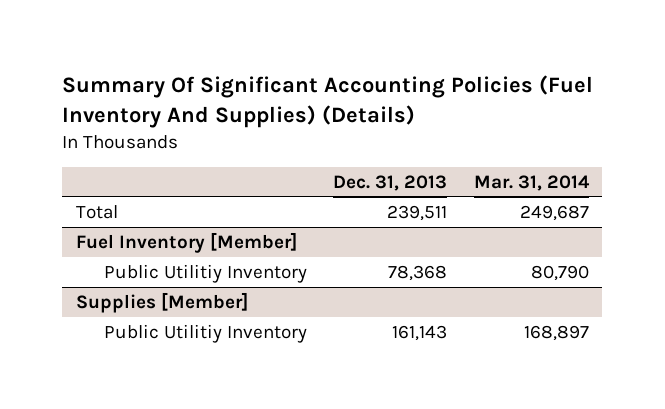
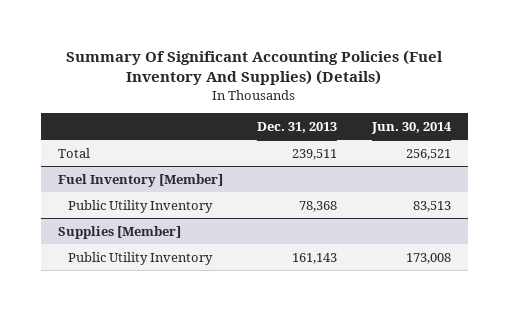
- | Dec. 31, 2013 | Mar. 31, 2014
+ | Dec. 31, 2013 | Jun. 30, 2014
@ Fuel Inventory [Member]
- Public Utilitiy Inventory | 78,368 | 80,790
+ Public Utility Inventory | 78,368 | 83,513
@ Supplies [Member]
- Public Utilitiy Inventory | 161,143 | 168,897
+ Public Utility Inventory | 161,143 | 173,008

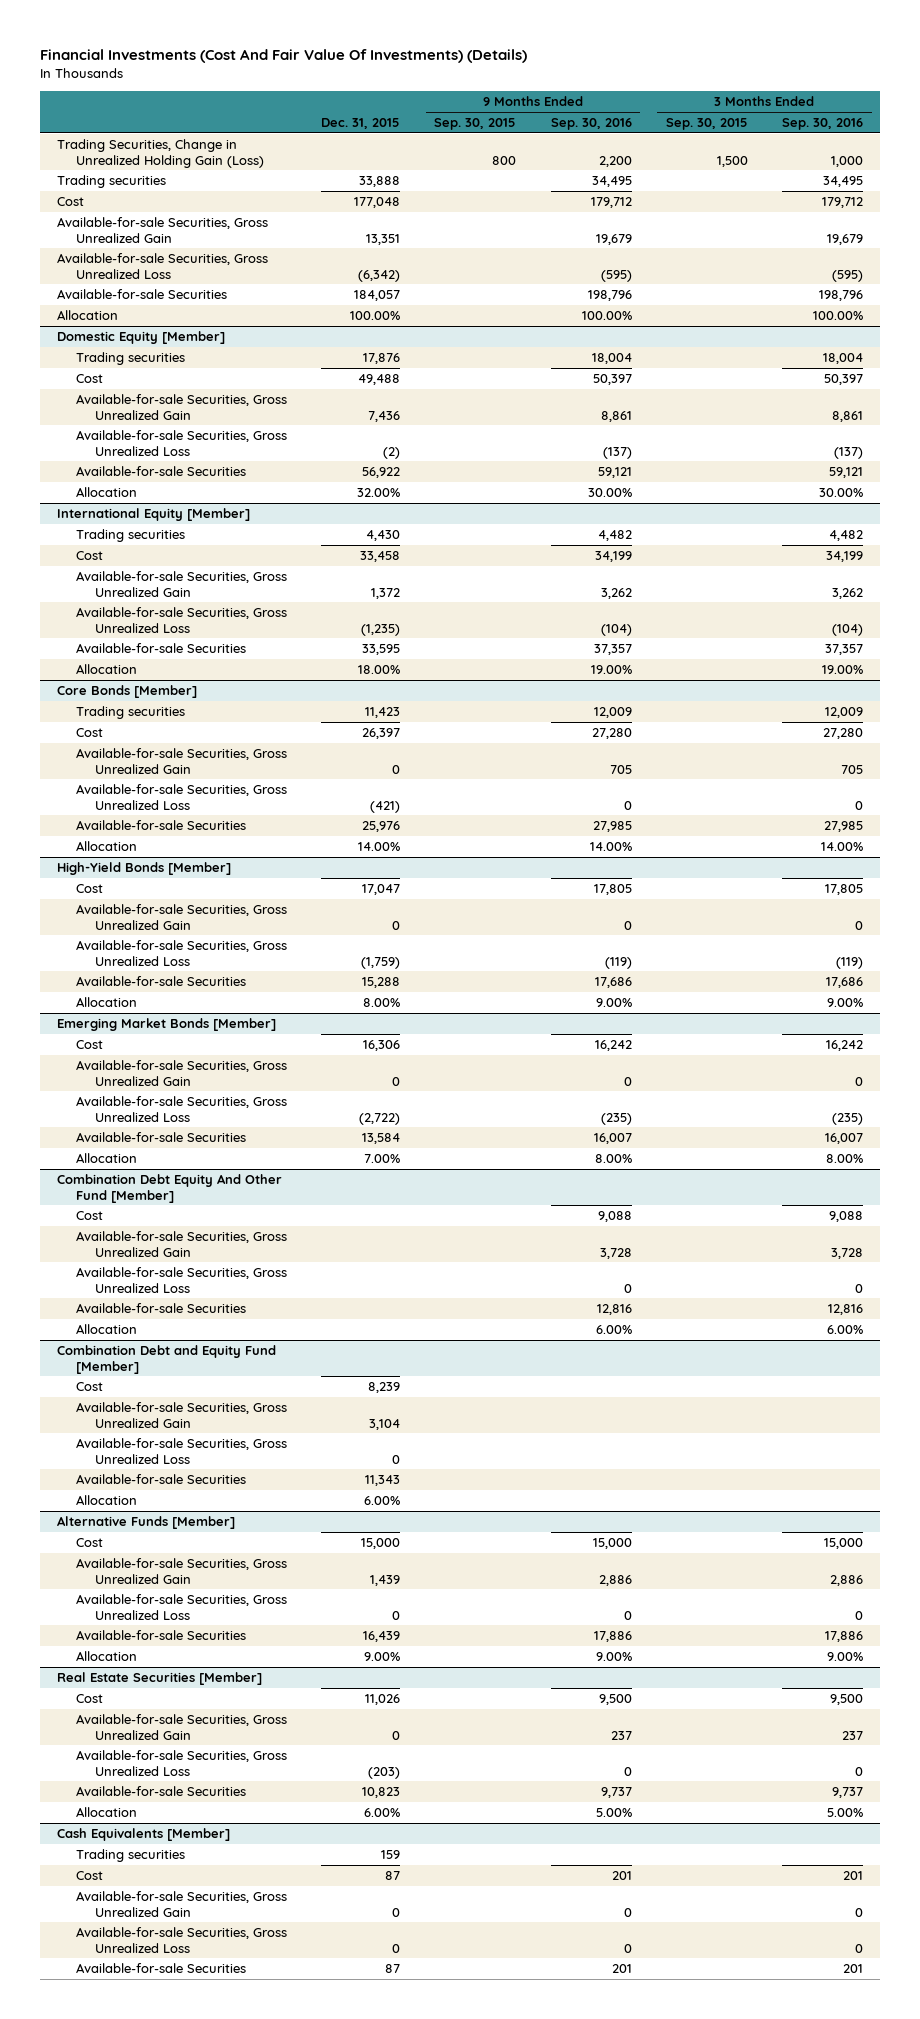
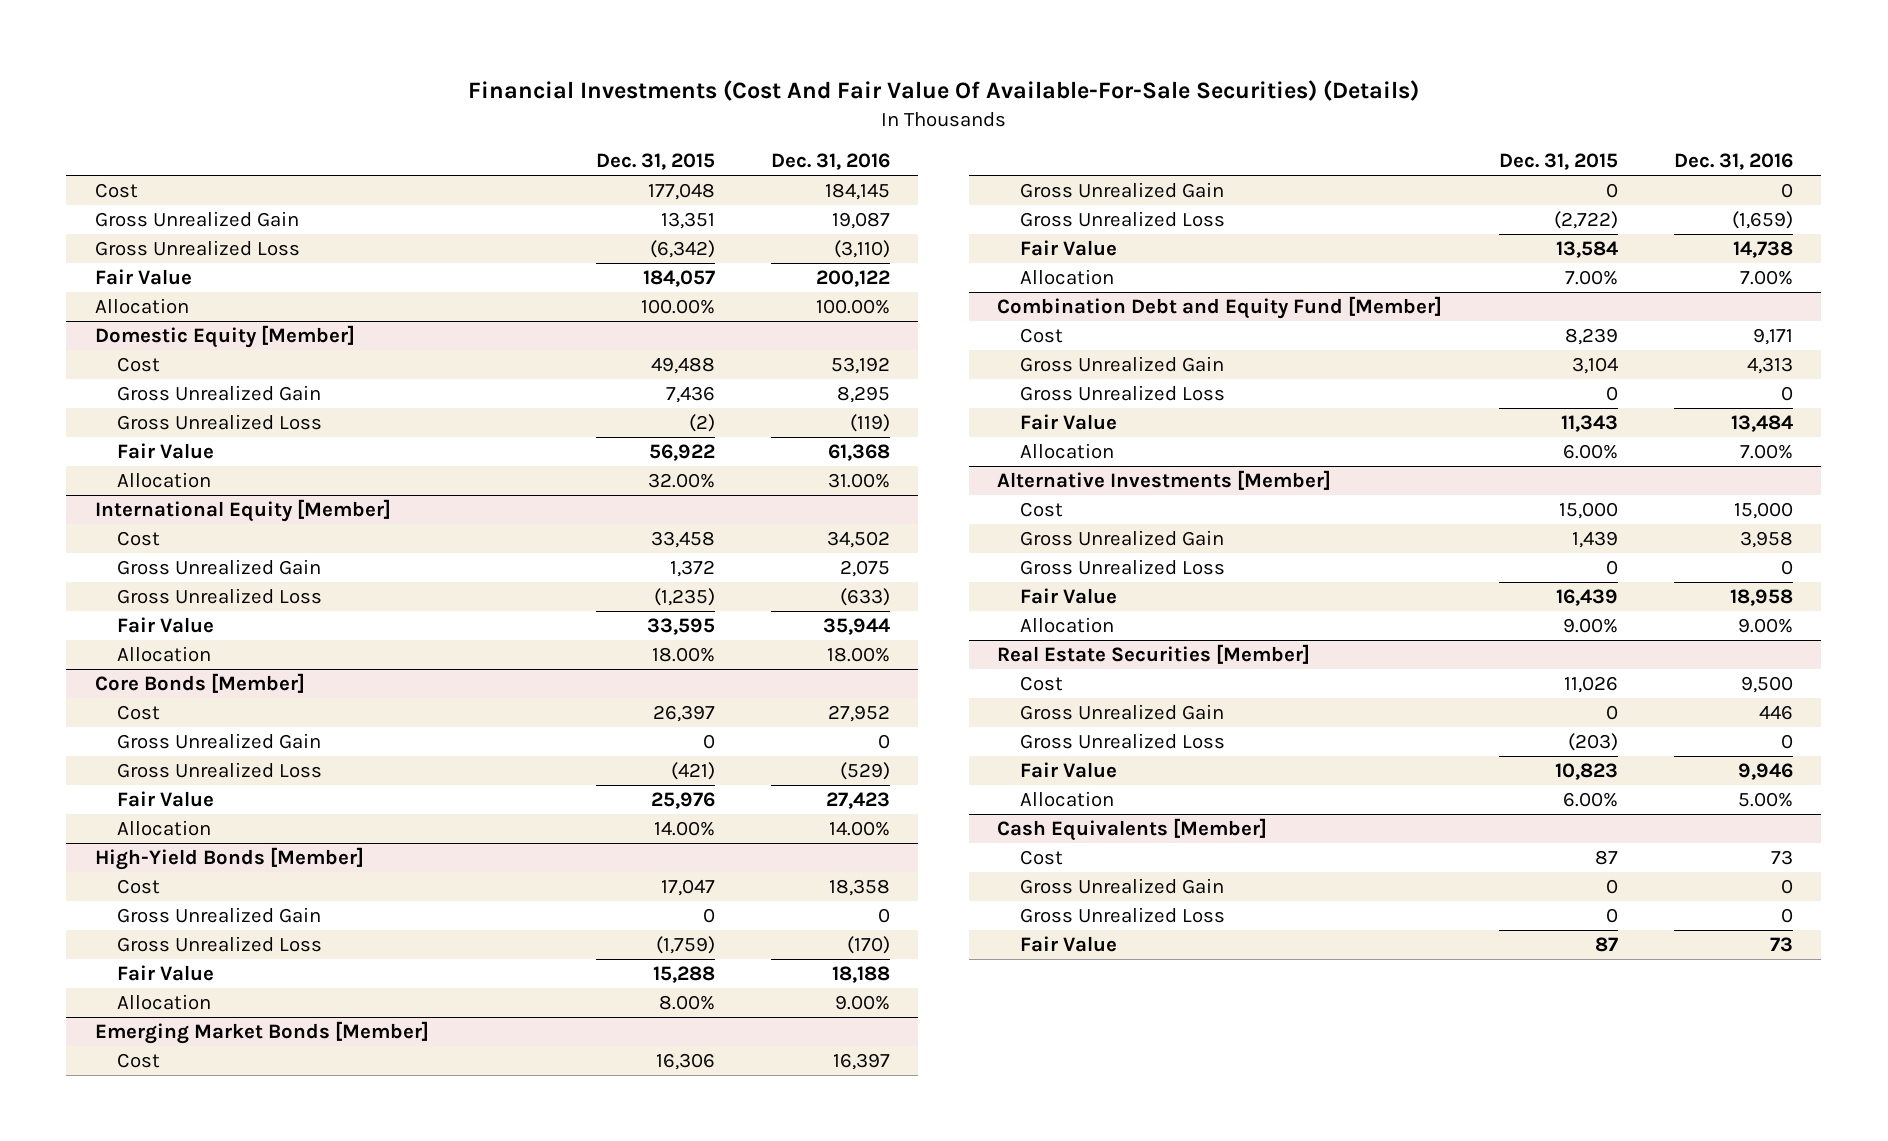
- Financial Investments (Cost And Fair Value Of Investments) (Details)
+ Financial Investments (Cost And Fair Value Of Available-For-Sale Securities) (Details)
- | Dec. 31, 2015 | 9 Months Ended Sep. 30, 2015 | 9 Months Ended Sep. 30, 2016 | 3 Months Ended Sep. 30, 2015 | 3 Months Ended Sep. 30, 2016
+ | Dec. 31, 2015 | Dec. 31, 2016
- Trading Securities, Change in Unrealized Holding Gain (Loss) | | 800 | 2,200 | 1,500 | 1,000
- Trading securities | 33,888 | | 34,495 | | 34,495
- Available-for-sale Securities, Gross Unrealized Gain | 13,351 | | 19,679 | | 19,679
- Available-for-sale Securities, Gross Unrealized Loss | (6,342) | | (595) | | (595)
- Available-for-sale Securities | 184,057 | | 198,796 | | 198,796
+ Gross Unrealized Gain | 13,351 | 19,087
+ Gross Unrealized Loss | (6,342) | (3,110)
+ Fair Value | 184,057 | 200,122
@ Domestic Equity [Member]
- Trading securities | 17,876 | | 18,004 | | 18,004
- Available-for-sale Securities, Gross Unrealized Gain | 7,436 | | 8,861 | | 8,861
- Available-for-sale Securities, Gross Unrealized Loss | (2) | | (137) | | (137)
- Available-for-sale Securities | 56,922 | | 59,121 | | 59,121
+ Gross Unrealized Gain | 7,436 | 8,295
+ Gross Unrealized Loss | (2) | (119)
+ Fair Value | 56,922 | 61,368
@ International Equity [Member]
- Trading securities | 4,430 | | 4,482 | | 4,482
- Available-for-sale Securities, Gross Unrealized Gain | 1,372 | | 3,262 | | 3,262
- Available-for-sale Securities, Gross Unrealized Loss | (1,235) | | (104) | | (104)
- Available-for-sale Securities | 33,595 | | 37,357 | | 37,357
+ Gross Unrealized Gain | 1,372 | 2,075
+ Gross Unrealized Loss | (1,235) | (633)
+ Fair Value | 33,595 | 35,944
@ Core Bonds [Member]
- Trading securities | 11,423 | | 12,009 | | 12,009
- Available-for-sale Securities, Gross Unrealized Gain | 0 | | 705 | | 705
- Available-for-sale Securities, Gross Unrealized Loss | (421) | | 0 | | 0
- Available-for-sale Securities | 25,976 | | 27,985 | | 27,985
+ Gross Unrealized Gain | 0 | 0
+ Gross Unrealized Loss | (421) | (529)
+ Fair Value | 25,976 | 27,423
@ High-Yield Bonds [Member]
- Available-for-sale Securities, Gross Unrealized Gain | 0 | | 0 | | 0
- Available-for-sale Securities, Gross Unrealized Loss | (1,759) | | (119) | | (119)
- Available-for-sale Securities | 15,288 | | 17,686 | | 17,686
+ Gross Unrealized Gain | 0 | 0
+ Gross Unrealized Loss | (1,759) | (170)
+ Fair Value | 15,288 | 18,188
@ Emerging Market Bonds [Member]
- Available-for-sale Securities, Gross Unrealized Gain | 0 | | 0 | | 0
- Available-for-sale Securities, Gross Unrealized Loss | (2,722) | | (235) | | (235)
- Available-for-sale Securities | 13,584 | | 16,007 | | 16,007
+ Gross Unrealized Gain | 0 | 0
+ Gross Unrealized Loss | (2,722) | (1,659)
+ Fair Value | 13,584 | 14,738
- Combination Debt Equity And Other Fund [Member]
- Cost | | | 9,088 | | 9,088
- Available-for-sale Securities, Gross Unrealized Gain | | | 3,728 | | 3,728
- Available-for-sale Securities, Gross Unrealized Loss | | | 0 | | 0
- Available-for-sale Securities | | | 12,816 | | 12,816
- Allocation | | | 6.00% | | 6.00%
@ Combination Debt and Equity Fund [Member]
- Available-for-sale Securities, Gross Unrealized Gain | 3,104 | | | |
- Available-for-sale Securities, Gross Unrealized Loss | 0 | | | |
- Available-for-sale Securities | 11,343 | | | |
+ Gross Unrealized Gain | 3,104 | 4,313
+ Gross Unrealized Loss | 0 | 0
+ Fair Value | 11,343 | 13,484
- Alternative Funds [Member]
+ Alternative Investments [Member]
- Available-for-sale Securities, Gross Unrealized Gain | 1,439 | | 2,886 | | 2,886
- Available-for-sale Securities, Gross Unrealized Loss | 0 | | 0 | | 0
- Available-for-sale Securities | 16,439 | | 17,886 | | 17,886
+ Gross Unrealized Gain | 1,439 | 3,958
+ Gross Unrealized Loss | 0 | 0
+ Fair Value | 16,439 | 18,958
@ Real Estate Securities [Member]
- Available-for-sale Securities, Gross Unrealized Gain | 0 | | 237 | | 237
- Available-for-sale Securities, Gross Unrealized Loss | (203) | | 0 | | 0
- Available-for-sale Securities | 10,823 | | 9,737 | | 9,737
+ Gross Unrealized Gain | 0 | 446
+ Gross Unrealized Loss | (203) | 0
+ Fair Value | 10,823 | 9,946
@ Cash Equivalents [Member]
- Trading securities | 159 | | | |
- Available-for-sale Securities, Gross Unrealized Gain | 0 | | 0 | | 0
- Available-for-sale Securities, Gross Unrealized Loss | 0 | | 0 | | 0
- Available-for-sale Securities | 87 | | 201 | | 201
+ Gross Unrealized Gain | 0 | 0
+ Gross Unrealized Loss | 0 | 0
+ Fair Value | 87 | 73

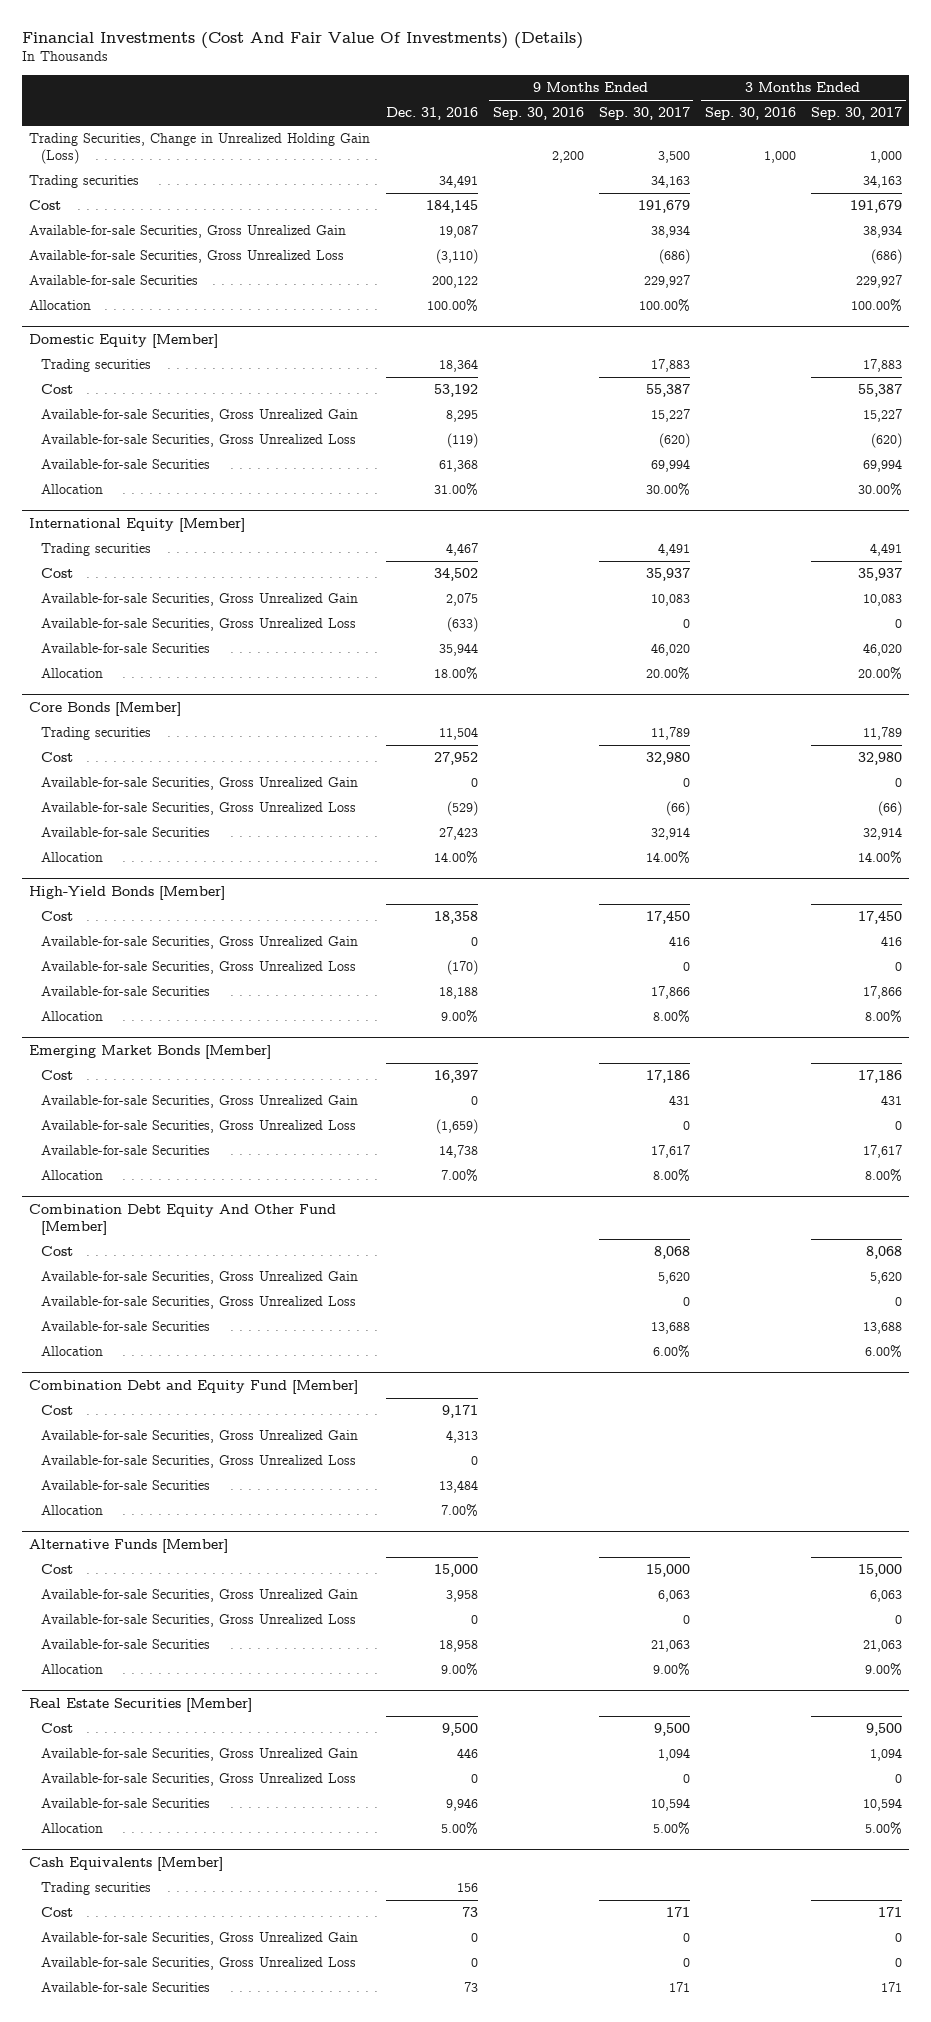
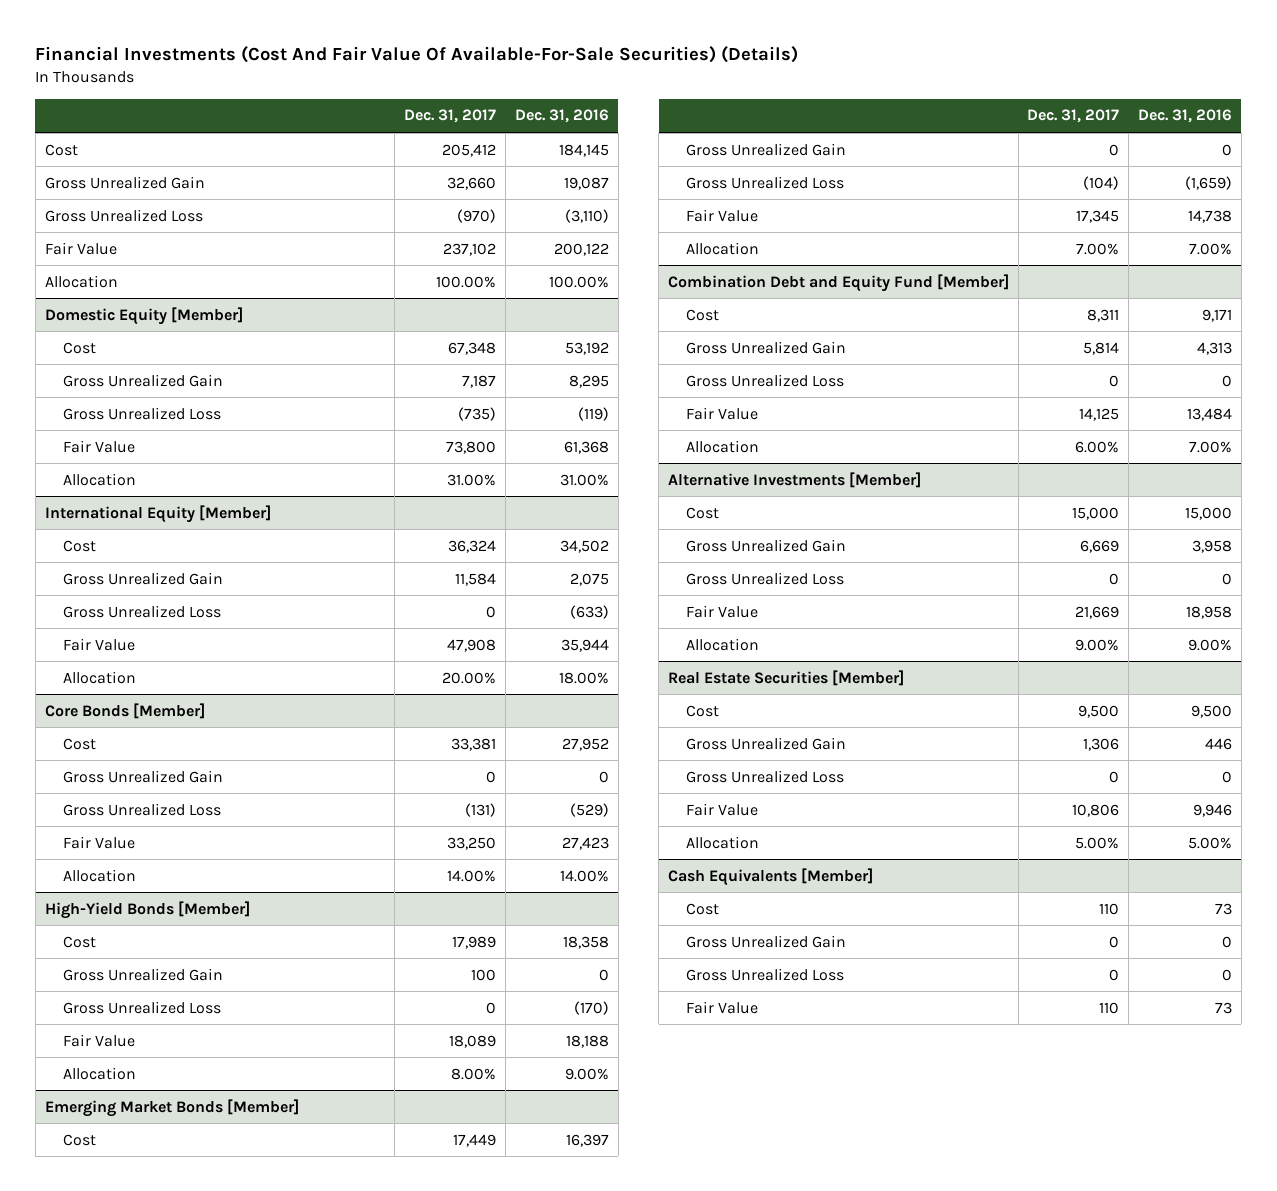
- Financial Investments (Cost And Fair Value Of Investments) (Details)
+ Financial Investments (Cost And Fair Value Of Available-For-Sale Securities) (Details)
- | Dec. 31, 2016 | 9 Months Ended Sep. 30, 2016 | 9 Months Ended Sep. 30, 2017 | 3 Months Ended Sep. 30, 2016 | 3 Months Ended Sep. 30, 2017
+ | Dec. 31, 2017 | Dec. 31, 2016
- Trading Securities, Change in Unrealized Holding Gain (Loss) | | 2,200 | 3,500 | 1,000 | 1,000
- Trading securities | 34,491 | | 34,163 | | 34,163
- Available-for-sale Securities, Gross Unrealized Gain | 19,087 | | 38,934 | | 38,934
- Available-for-sale Securities, Gross Unrealized Loss | (3,110) | | (686) | | (686)
- Available-for-sale Securities | 200,122 | | 229,927 | | 229,927
+ Gross Unrealized Gain | 32,660 | 19,087
+ Gross Unrealized Loss | (970) | (3,110)
+ Fair Value | 237,102 | 200,122
@ Domestic Equity [Member]
- Trading securities | 18,364 | | 17,883 | | 17,883
- Available-for-sale Securities, Gross Unrealized Gain | 8,295 | | 15,227 | | 15,227
- Available-for-sale Securities, Gross Unrealized Loss | (119) | | (620) | | (620)
- Available-for-sale Securities | 61,368 | | 69,994 | | 69,994
+ Gross Unrealized Gain | 7,187 | 8,295
+ Gross Unrealized Loss | (735) | (119)
+ Fair Value | 73,800 | 61,368
@ International Equity [Member]
- Trading securities | 4,467 | | 4,491 | | 4,491
- Available-for-sale Securities, Gross Unrealized Gain | 2,075 | | 10,083 | | 10,083
- Available-for-sale Securities, Gross Unrealized Loss | (633) | | 0 | | 0
- Available-for-sale Securities | 35,944 | | 46,020 | | 46,020
+ Gross Unrealized Gain | 11,584 | 2,075
+ Gross Unrealized Loss | 0 | (633)
+ Fair Value | 47,908 | 35,944
@ Core Bonds [Member]
- Trading securities | 11,504 | | 11,789 | | 11,789
- Available-for-sale Securities, Gross Unrealized Gain | 0 | | 0 | | 0
- Available-for-sale Securities, Gross Unrealized Loss | (529) | | (66) | | (66)
- Available-for-sale Securities | 27,423 | | 32,914 | | 32,914
+ Gross Unrealized Gain | 0 | 0
+ Gross Unrealized Loss | (131) | (529)
+ Fair Value | 33,250 | 27,423
@ High-Yield Bonds [Member]
- Available-for-sale Securities, Gross Unrealized Gain | 0 | | 416 | | 416
- Available-for-sale Securities, Gross Unrealized Loss | (170) | | 0 | | 0
- Available-for-sale Securities | 18,188 | | 17,866 | | 17,866
+ Gross Unrealized Gain | 100 | 0
+ Gross Unrealized Loss | 0 | (170)
+ Fair Value | 18,089 | 18,188
@ Emerging Market Bonds [Member]
- Available-for-sale Securities, Gross Unrealized Gain | 0 | | 431 | | 431
- Available-for-sale Securities, Gross Unrealized Loss | (1,659) | | 0 | | 0
- Available-for-sale Securities | 14,738 | | 17,617 | | 17,617
+ Gross Unrealized Gain | 0 | 0
+ Gross Unrealized Loss | (104) | (1,659)
+ Fair Value | 17,345 | 14,738
- Combination Debt Equity And Other Fund [Member]
- Cost | | | 8,068 | | 8,068
- Available-for-sale Securities, Gross Unrealized Gain | | | 5,620 | | 5,620
- Available-for-sale Securities, Gross Unrealized Loss | | | 0 | | 0
- Available-for-sale Securities | | | 13,688 | | 13,688
- Allocation | | | 6.00% | | 6.00%
@ Combination Debt and Equity Fund [Member]
- Available-for-sale Securities, Gross Unrealized Gain | 4,313 | | | |
- Available-for-sale Securities, Gross Unrealized Loss | 0 | | | |
- Available-for-sale Securities | 13,484 | | | |
+ Gross Unrealized Gain | 5,814 | 4,313
+ Gross Unrealized Loss | 0 | 0
+ Fair Value | 14,125 | 13,484
- Alternative Funds [Member]
+ Alternative Investments [Member]
- Available-for-sale Securities, Gross Unrealized Gain | 3,958 | | 6,063 | | 6,063
- Available-for-sale Securities, Gross Unrealized Loss | 0 | | 0 | | 0
- Available-for-sale Securities | 18,958 | | 21,063 | | 21,063
+ Gross Unrealized Gain | 6,669 | 3,958
+ Gross Unrealized Loss | 0 | 0
+ Fair Value | 21,669 | 18,958
@ Real Estate Securities [Member]
- Available-for-sale Securities, Gross Unrealized Gain | 446 | | 1,094 | | 1,094
- Available-for-sale Securities, Gross Unrealized Loss | 0 | | 0 | | 0
- Available-for-sale Securities | 9,946 | | 10,594 | | 10,594
+ Gross Unrealized Gain | 1,306 | 446
+ Gross Unrealized Loss | 0 | 0
+ Fair Value | 10,806 | 9,946
@ Cash Equivalents [Member]
- Trading securities | 156 | | | |
- Available-for-sale Securities, Gross Unrealized Gain | 0 | | 0 | | 0
- Available-for-sale Securities, Gross Unrealized Loss | 0 | | 0 | | 0
- Available-for-sale Securities | 73 | | 171 | | 171
+ Gross Unrealized Gain | 0 | 0
+ Gross Unrealized Loss | 0 | 0
+ Fair Value | 110 | 73

